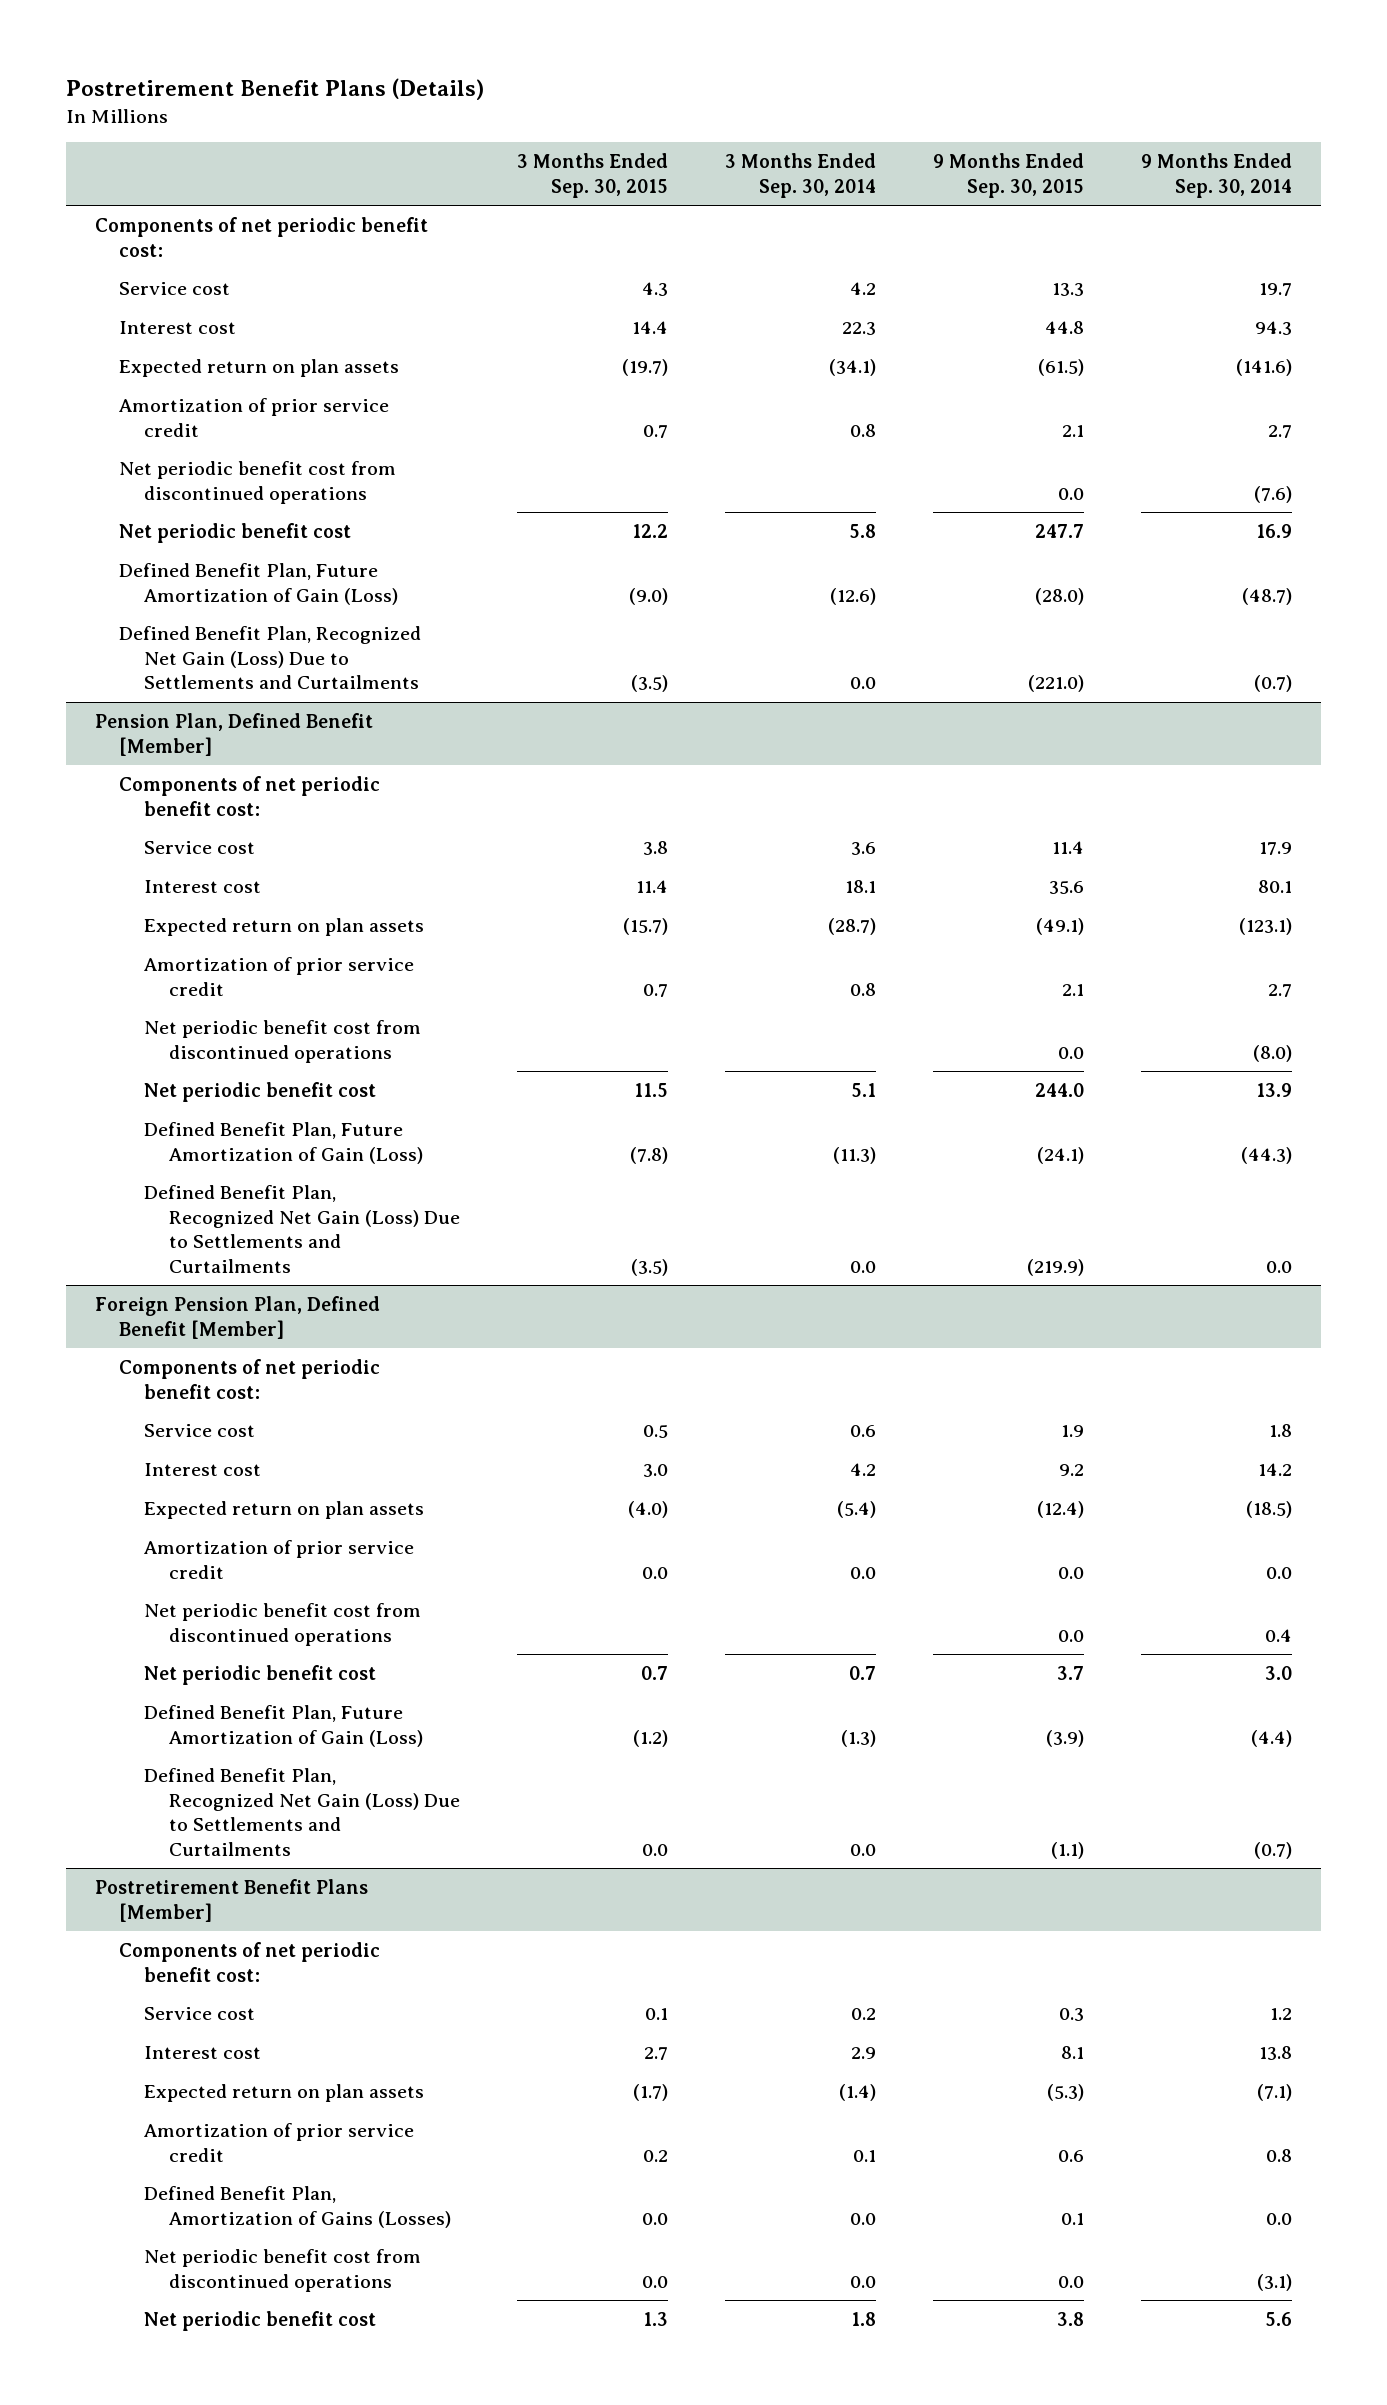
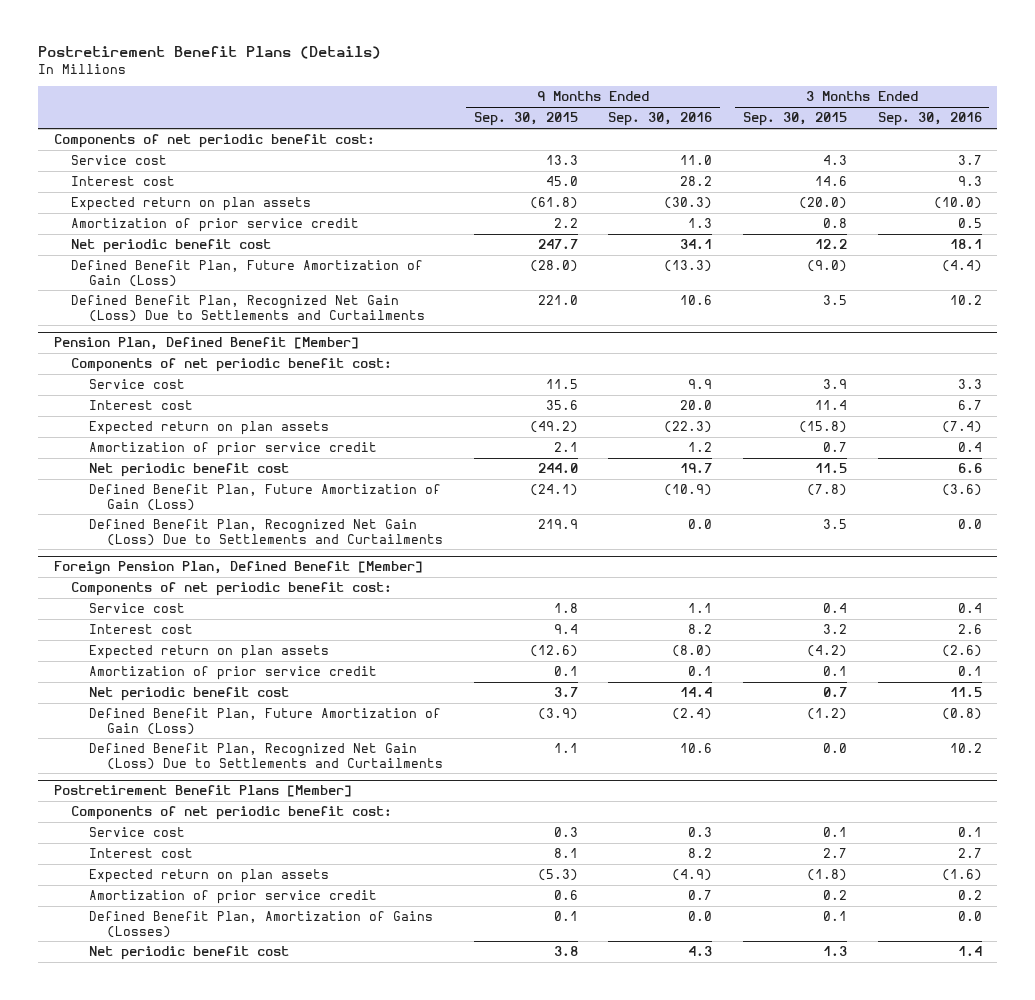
- | 3 Months Ended Sep. 30, 2015 | 3 Months Ended Sep. 30, 2014 | 9 Months Ended Sep. 30, 2015 | 9 Months Ended Sep. 30, 2014
+ | 9 Months Ended Sep. 30, 2015 | 9 Months Ended Sep. 30, 2016 | 3 Months Ended Sep. 30, 2015 | 3 Months Ended Sep. 30, 2016
- Interest cost | 14.4 | 22.3 | 44.8 | 94.3
- Expected return on plan assets | (19.7) | (34.1) | (61.5) | (141.6)
- Amortization of prior service credit | 0.7 | 0.8 | 2.1 | 2.7
- Net periodic benefit cost from discontinued operations | | | 0.0 | (7.6)
+ Interest cost | 45.0 | 28.2 | 14.6 | 9.3
+ Expected return on plan assets | (61.8) | (30.3) | (20.0) | (10.0)
+ Amortization of prior service credit | 2.2 | 1.3 | 0.8 | 0.5
- Defined Benefit Plan, Recognized Net Gain (Loss) Due to Settlements and Curtailments | (3.5) | 0.0 | (221.0) | (0.7)
+ Defined Benefit Plan, Recognized Net Gain (Loss) Due to Settlements and Curtailments | 221.0 | 10.6 | 3.5 | 10.2
@ Pension Plan, Defined Benefit [Member]
- Service cost | 3.8 | 3.6 | 11.4 | 17.9
+ Service cost | 11.5 | 9.9 | 3.9 | 3.3
- Expected return on plan assets | (15.7) | (28.7) | (49.1) | (123.1)
+ Expected return on plan assets | (49.2) | (22.3) | (15.8) | (7.4)
- Net periodic benefit cost from discontinued operations | | | 0.0 | (8.0)
- Defined Benefit Plan, Recognized Net Gain (Loss) Due to Settlements and Curtailments | (3.5) | 0.0 | (219.9) | 0.0
+ Defined Benefit Plan, Recognized Net Gain (Loss) Due to Settlements and Curtailments | 219.9 | 0.0 | 3.5 | 0.0
@ Foreign Pension Plan, Defined Benefit [Member]
- Service cost | 0.5 | 0.6 | 1.9 | 1.8
- Interest cost | 3.0 | 4.2 | 9.2 | 14.2
- Expected return on plan assets | (4.0) | (5.4) | (12.4) | (18.5)
- Amortization of prior service credit | 0.0 | 0.0 | 0.0 | 0.0
- Net periodic benefit cost from discontinued operations | | | 0.0 | 0.4
+ Service cost | 1.8 | 1.1 | 0.4 | 0.4
+ Interest cost | 9.4 | 8.2 | 3.2 | 2.6
+ Expected return on plan assets | (12.6) | (8.0) | (4.2) | (2.6)
+ Amortization of prior service credit | 0.1 | 0.1 | 0.1 | 0.1
- Defined Benefit Plan, Recognized Net Gain (Loss) Due to Settlements and Curtailments | 0.0 | 0.0 | (1.1) | (0.7)
+ Defined Benefit Plan, Recognized Net Gain (Loss) Due to Settlements and Curtailments | 1.1 | 10.6 | 0.0 | 10.2
@ Postretirement Benefit Plans [Member]
- Expected return on plan assets | (1.7) | (1.4) | (5.3) | (7.1)
+ Expected return on plan assets | (5.3) | (4.9) | (1.8) | (1.6)
- Defined Benefit Plan, Amortization of Gains (Losses) | 0.0 | 0.0 | 0.1 | 0.0
- Net periodic benefit cost from discontinued operations | 0.0 | 0.0 | 0.0 | (3.1)
+ Defined Benefit Plan, Amortization of Gains (Losses) | 0.1 | 0.0 | 0.1 | 0.0

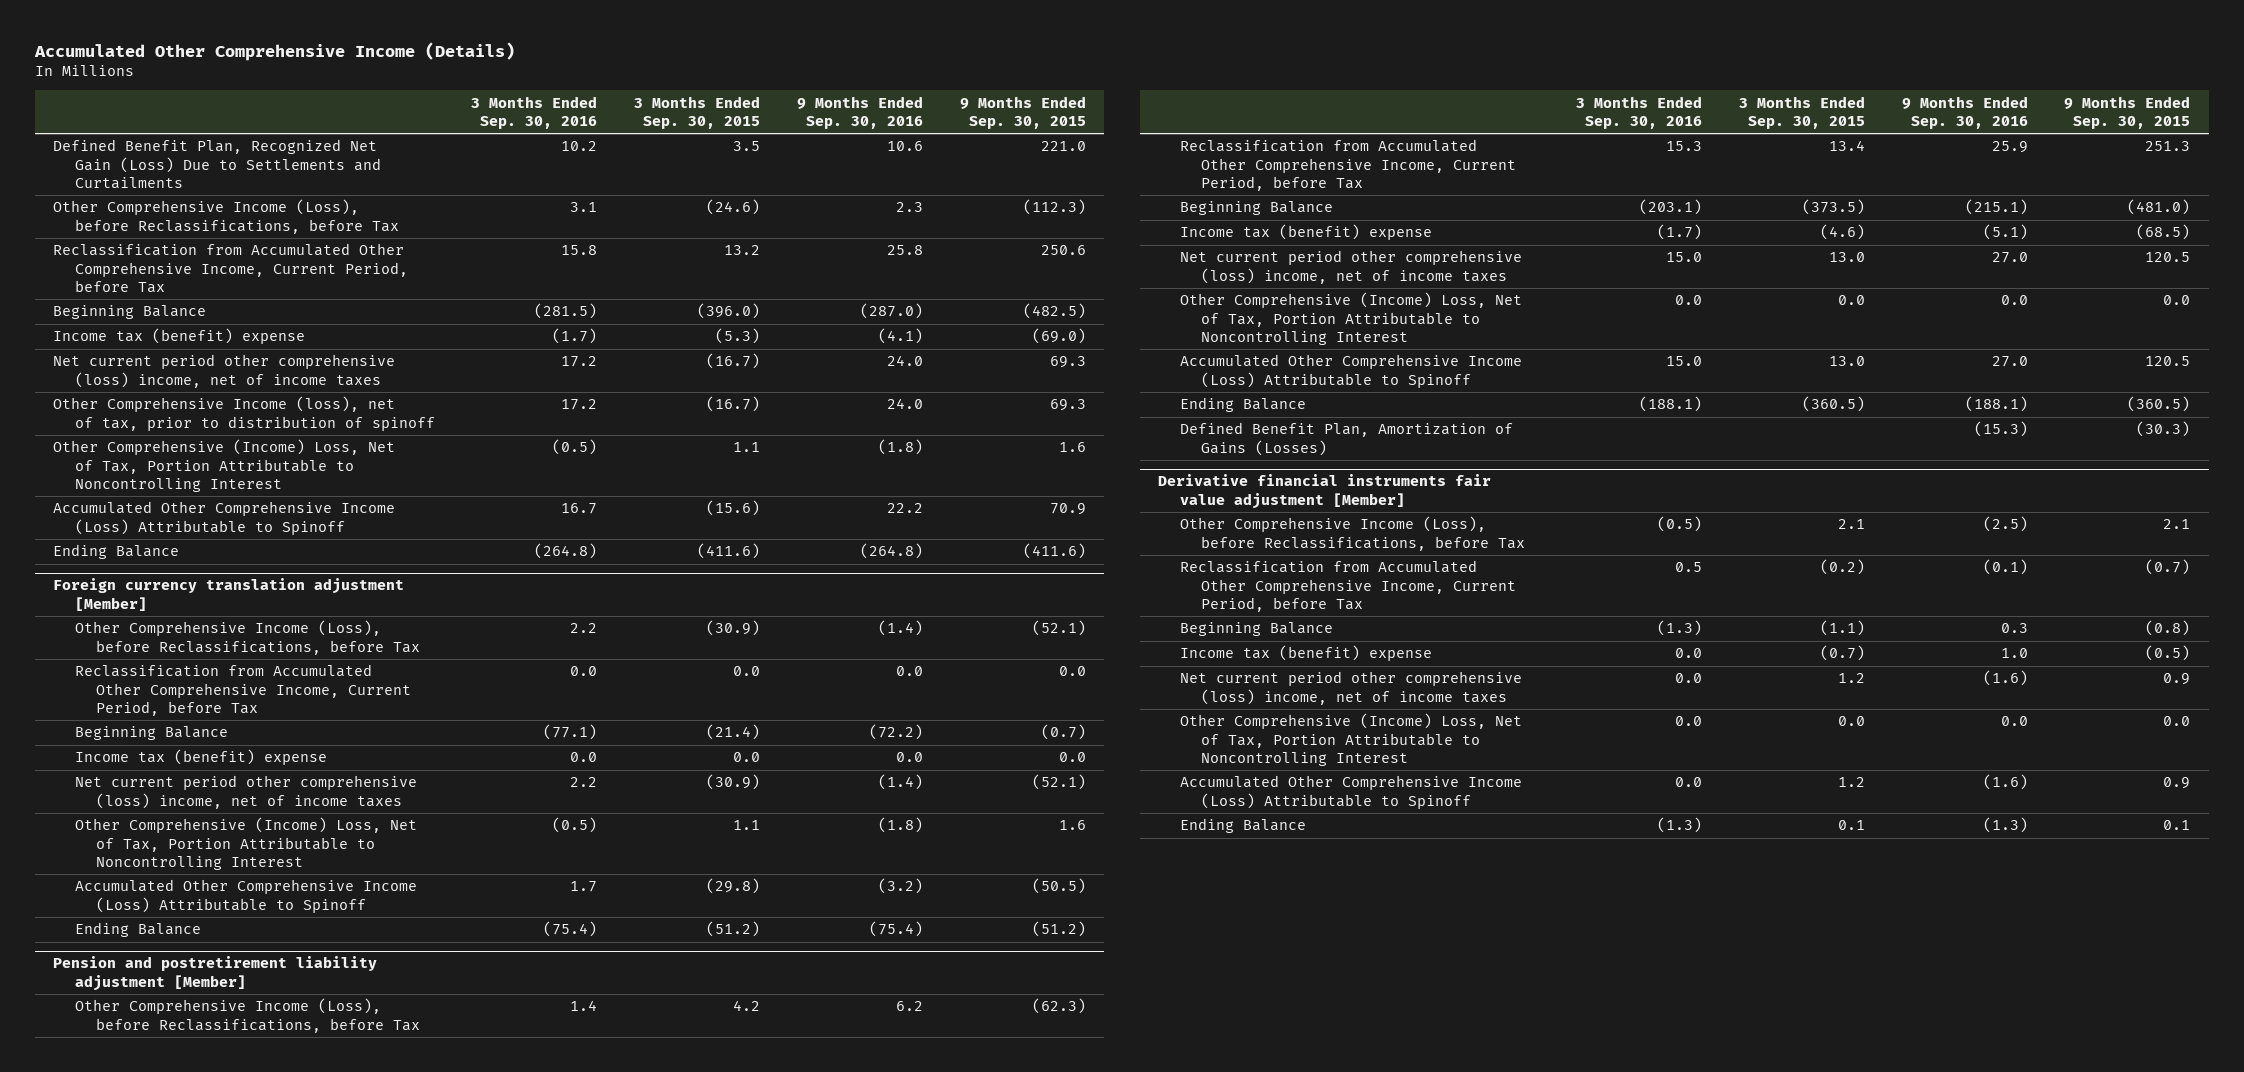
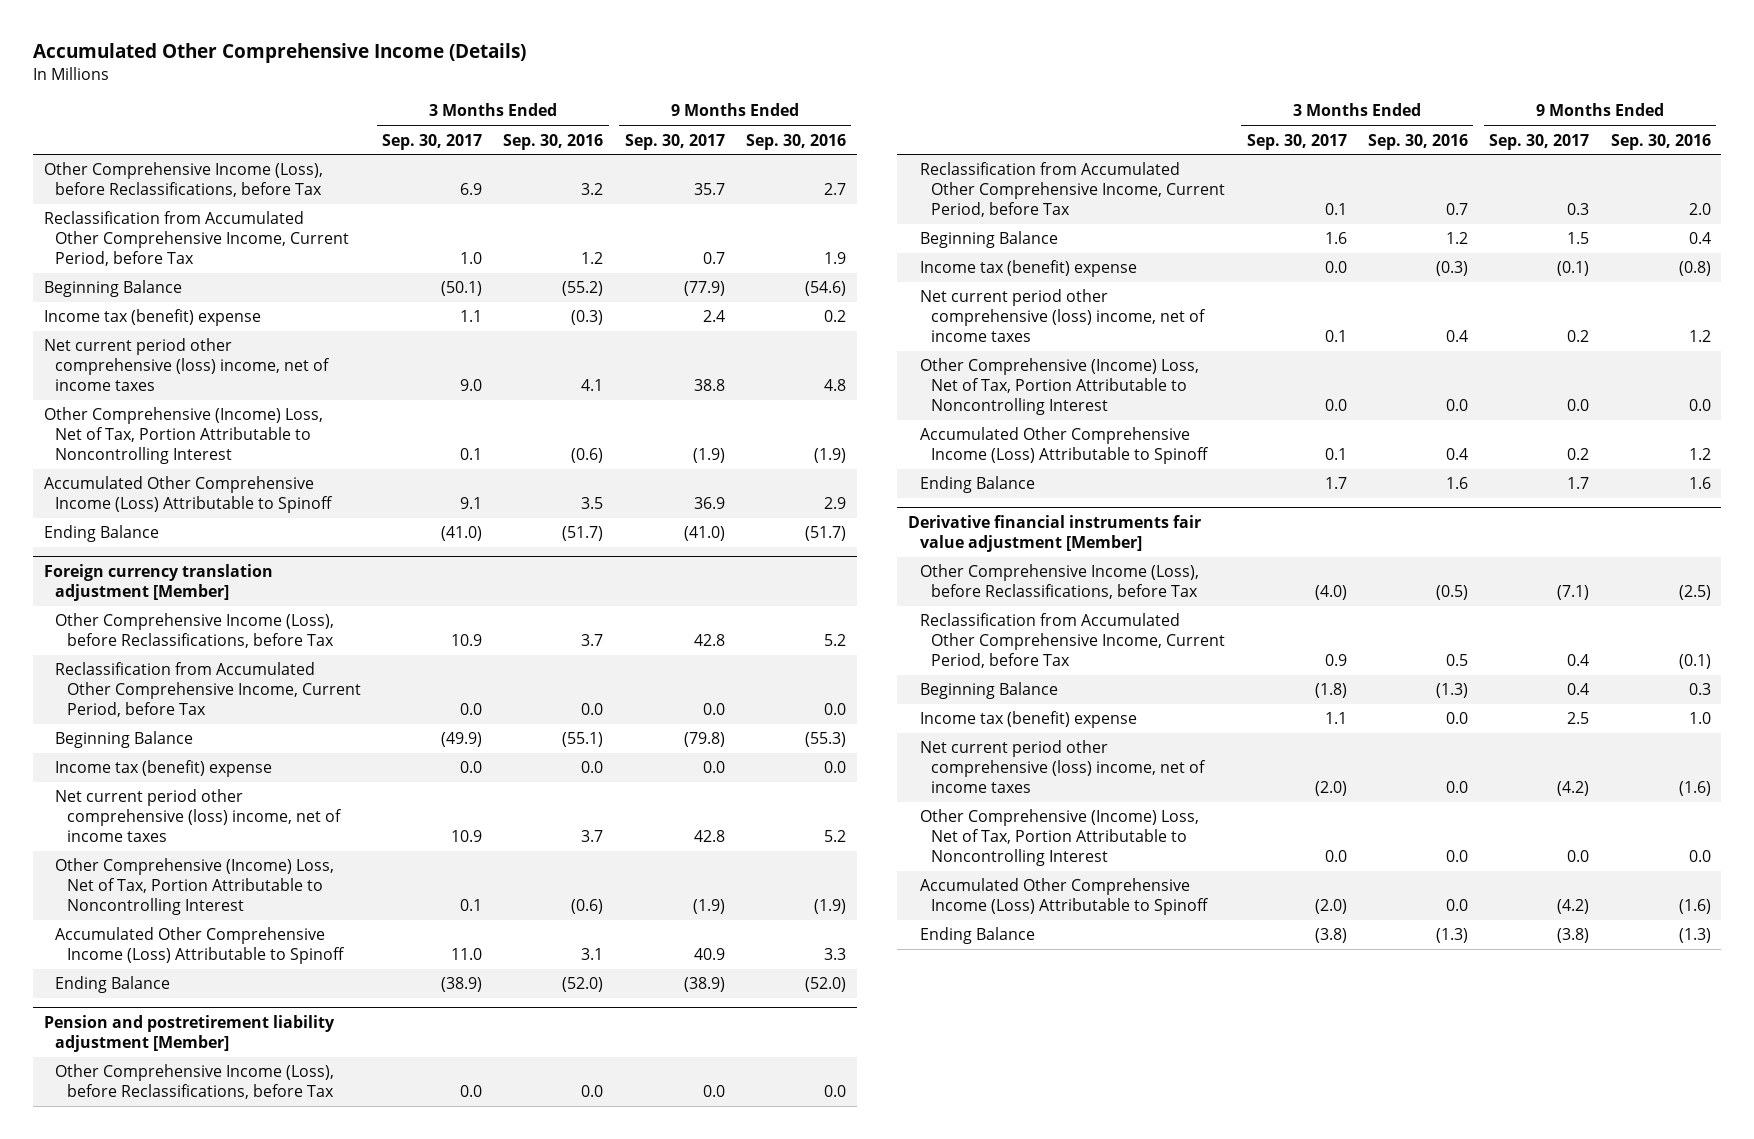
- | 3 Months Ended Sep. 30, 2016 | 3 Months Ended Sep. 30, 2015 | 9 Months Ended Sep. 30, 2016 | 9 Months Ended Sep. 30, 2015
+ | 3 Months Ended Sep. 30, 2017 | 3 Months Ended Sep. 30, 2016 | 9 Months Ended Sep. 30, 2017 | 9 Months Ended Sep. 30, 2016
- Defined Benefit Plan, Recognized Net Gain (Loss) Due to Settlements and Curtailments | 10.2 | 3.5 | 10.6 | 221.0
- Other Comprehensive Income (Loss), before Reclassifications, before Tax | 3.1 | (24.6) | 2.3 | (112.3)
- Reclassification from Accumulated Other Comprehensive Income, Current Period, before Tax | 15.8 | 13.2 | 25.8 | 250.6
- Beginning Balance | (281.5) | (396.0) | (287.0) | (482.5)
- Income tax (benefit) expense | (1.7) | (5.3) | (4.1) | (69.0)
- Net current period other comprehensive (loss) income, net of income taxes | 17.2 | (16.7) | 24.0 | 69.3
- Other Comprehensive Income (loss), net of tax, prior to distribution of spinoff | 17.2 | (16.7) | 24.0 | 69.3
- Other Comprehensive (Income) Loss, Net of Tax, Portion Attributable to Noncontrolling Interest | (0.5) | 1.1 | (1.8) | 1.6
- Accumulated Other Comprehensive Income (Loss) Attributable to Spinoff | 16.7 | (15.6) | 22.2 | 70.9
- Ending Balance | (264.8) | (411.6) | (264.8) | (411.6)
+ Other Comprehensive Income (Loss), before Reclassifications, before Tax | 6.9 | 3.2 | 35.7 | 2.7
+ Reclassification from Accumulated Other Comprehensive Income, Current Period, before Tax | 1.0 | 1.2 | 0.7 | 1.9
+ Beginning Balance | (50.1) | (55.2) | (77.9) | (54.6)
+ Income tax (benefit) expense | 1.1 | (0.3) | 2.4 | 0.2
+ Net current period other comprehensive (loss) income, net of income taxes | 9.0 | 4.1 | 38.8 | 4.8
+ Other Comprehensive (Income) Loss, Net of Tax, Portion Attributable to Noncontrolling Interest | 0.1 | (0.6) | (1.9) | (1.9)
+ Accumulated Other Comprehensive Income (Loss) Attributable to Spinoff | 9.1 | 3.5 | 36.9 | 2.9
+ Ending Balance | (41.0) | (51.7) | (41.0) | (51.7)
@ Foreign currency translation adjustment [Member]
- Other Comprehensive Income (Loss), before Reclassifications, before Tax | 2.2 | (30.9) | (1.4) | (52.1)
+ Other Comprehensive Income (Loss), before Reclassifications, before Tax | 10.9 | 3.7 | 42.8 | 5.2
- Beginning Balance | (77.1) | (21.4) | (72.2) | (0.7)
+ Beginning Balance | (49.9) | (55.1) | (79.8) | (55.3)
- Net current period other comprehensive (loss) income, net of income taxes | 2.2 | (30.9) | (1.4) | (52.1)
- Other Comprehensive (Income) Loss, Net of Tax, Portion Attributable to Noncontrolling Interest | (0.5) | 1.1 | (1.8) | 1.6
- Accumulated Other Comprehensive Income (Loss) Attributable to Spinoff | 1.7 | (29.8) | (3.2) | (50.5)
- Ending Balance | (75.4) | (51.2) | (75.4) | (51.2)
+ Net current period other comprehensive (loss) income, net of income taxes | 10.9 | 3.7 | 42.8 | 5.2
+ Other Comprehensive (Income) Loss, Net of Tax, Portion Attributable to Noncontrolling Interest | 0.1 | (0.6) | (1.9) | (1.9)
+ Accumulated Other Comprehensive Income (Loss) Attributable to Spinoff | 11.0 | 3.1 | 40.9 | 3.3
+ Ending Balance | (38.9) | (52.0) | (38.9) | (52.0)
@ Pension and postretirement liability adjustment [Member]
- Other Comprehensive Income (Loss), before Reclassifications, before Tax | 1.4 | 4.2 | 6.2 | (62.3)
- Reclassification from Accumulated Other Comprehensive Income, Current Period, before Tax | 15.3 | 13.4 | 25.9 | 251.3
- Beginning Balance | (203.1) | (373.5) | (215.1) | (481.0)
- Income tax (benefit) expense | (1.7) | (4.6) | (5.1) | (68.5)
- Net current period other comprehensive (loss) income, net of income taxes | 15.0 | 13.0 | 27.0 | 120.5
+ Other Comprehensive Income (Loss), before Reclassifications, before Tax | 0.0 | 0.0 | 0.0 | 0.0
+ Reclassification from Accumulated Other Comprehensive Income, Current Period, before Tax | 0.1 | 0.7 | 0.3 | 2.0
+ Beginning Balance | 1.6 | 1.2 | 1.5 | 0.4
+ Income tax (benefit) expense | 0.0 | (0.3) | (0.1) | (0.8)
+ Net current period other comprehensive (loss) income, net of income taxes | 0.1 | 0.4 | 0.2 | 1.2
- Accumulated Other Comprehensive Income (Loss) Attributable to Spinoff | 15.0 | 13.0 | 27.0 | 120.5
- Ending Balance | (188.1) | (360.5) | (188.1) | (360.5)
- Defined Benefit Plan, Amortization of Gains (Losses) | | | (15.3) | (30.3)
+ Accumulated Other Comprehensive Income (Loss) Attributable to Spinoff | 0.1 | 0.4 | 0.2 | 1.2
+ Ending Balance | 1.7 | 1.6 | 1.7 | 1.6

